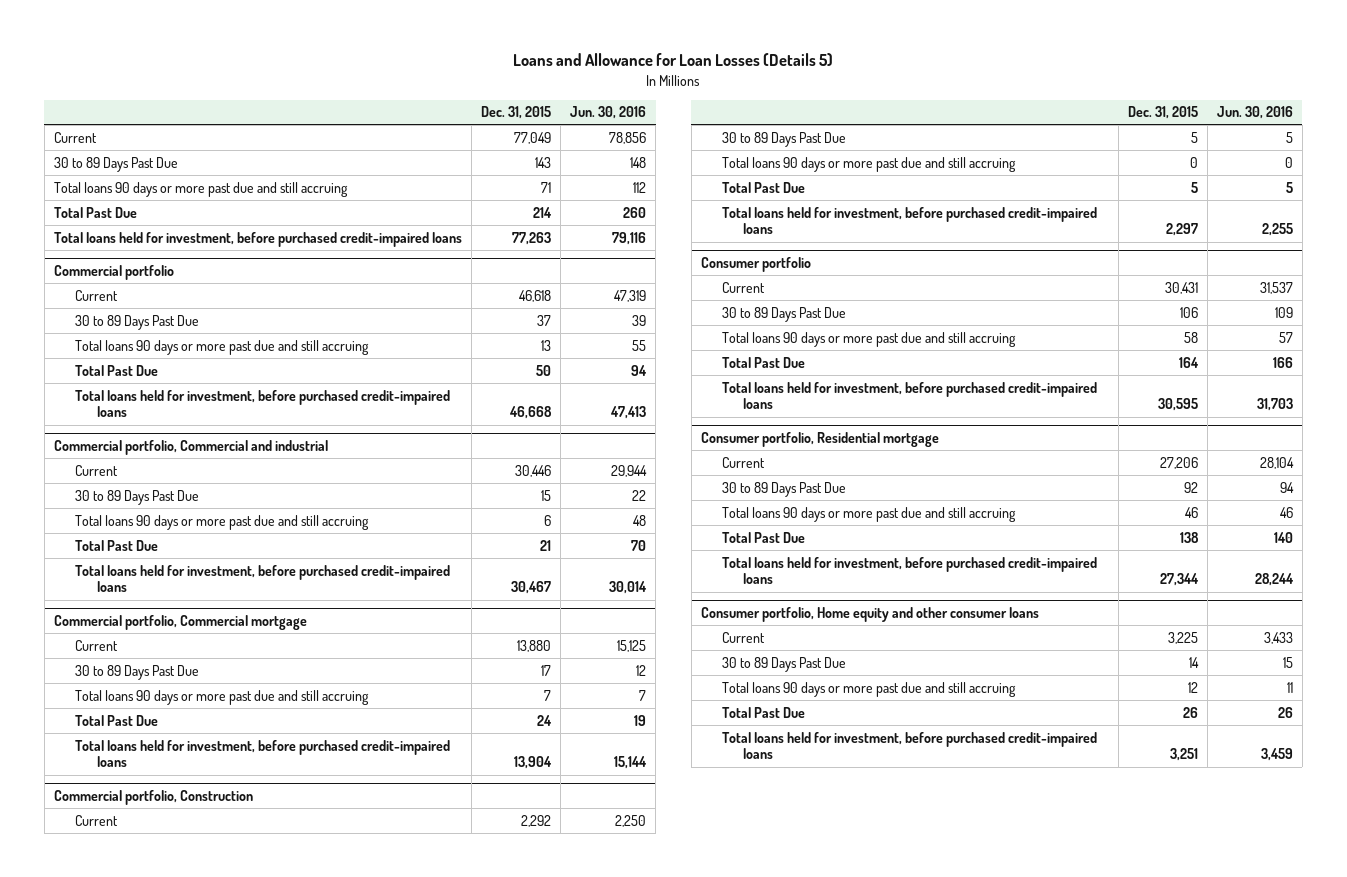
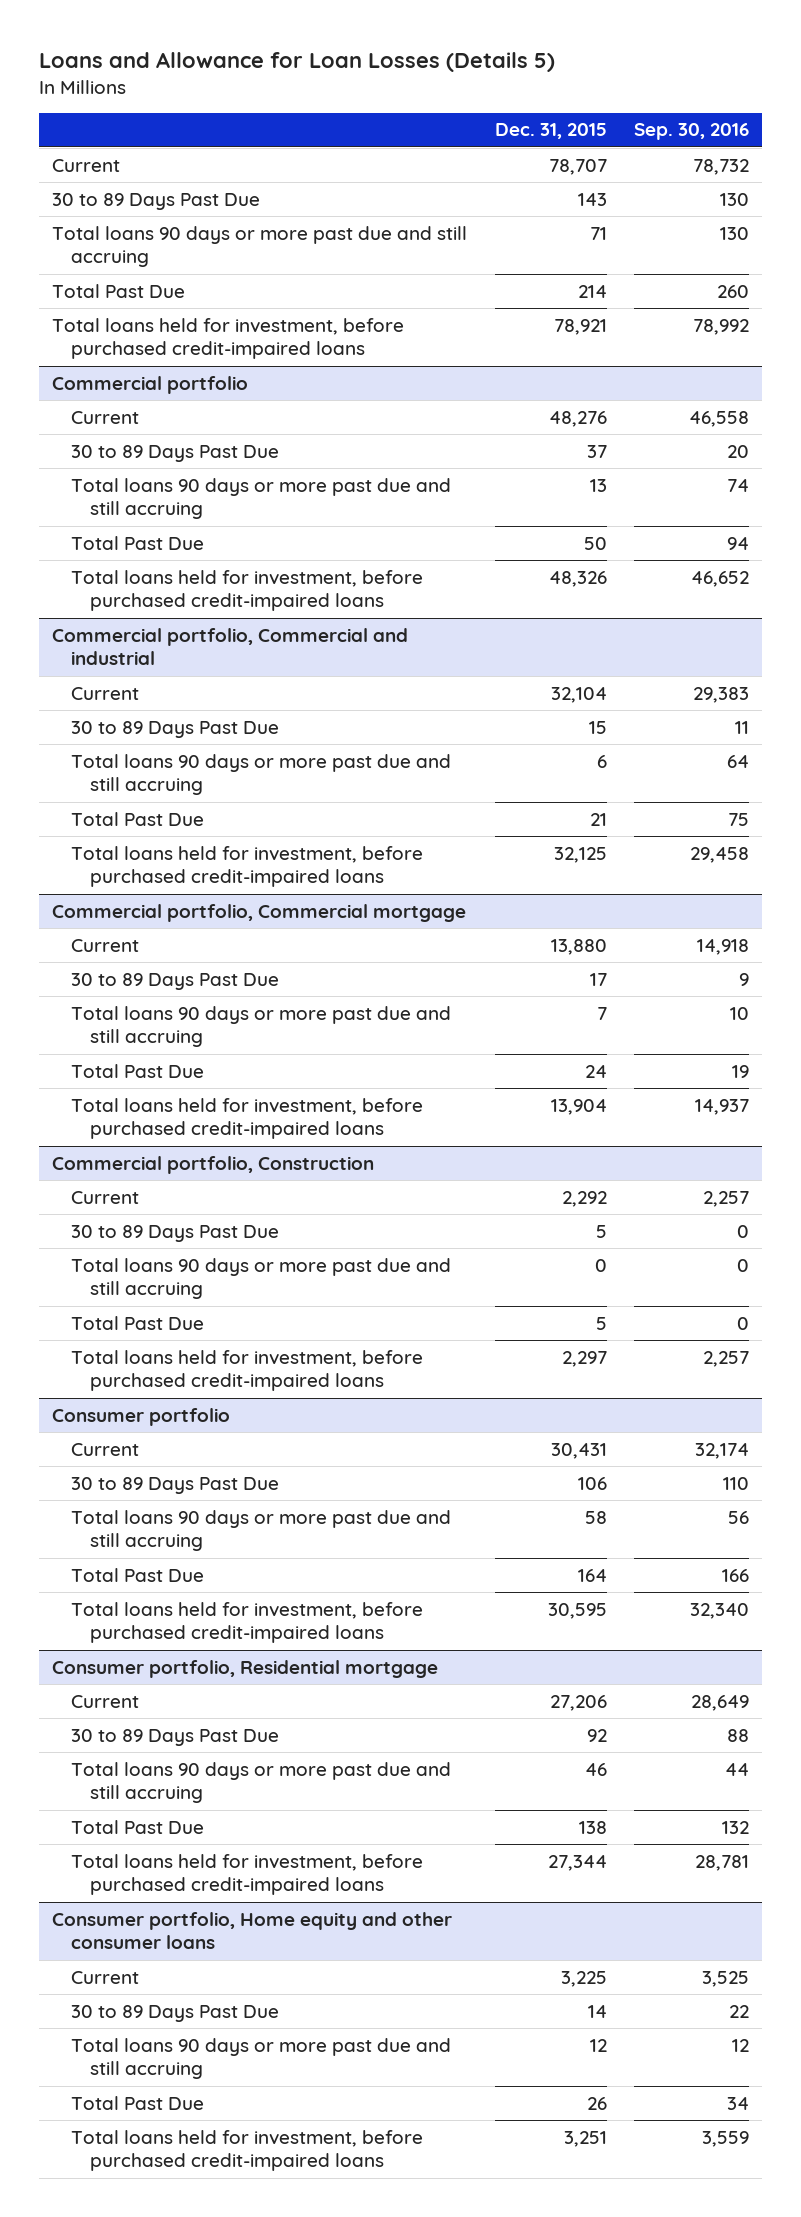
- | Dec. 31, 2015 | Jun. 30, 2016
+ | Dec. 31, 2015 | Sep. 30, 2016
- Current | 77,049 | 78,856
+ Current | 78,707 | 78,732
- Total loans held for investment, before purchased credit-impaired loans | 77,263 | 79,116
+ Total loans held for investment, before purchased credit-impaired loans | 78,921 | 78,992
@ Commercial portfolio
- Current | 46,618 | 47,319
+ Current | 48,276 | 46,558
- Total loans held for investment, before purchased credit-impaired loans | 46,668 | 47,413
+ Total loans held for investment, before purchased credit-impaired loans | 48,326 | 46,652
@ Commercial portfolio, Commercial and industrial
- Current | 30,446 | 29,944
+ Current | 32,104 | 29,383
- Total loans held for investment, before purchased credit-impaired loans | 30,467 | 30,014
+ Total loans held for investment, before purchased credit-impaired loans | 32,125 | 29,458

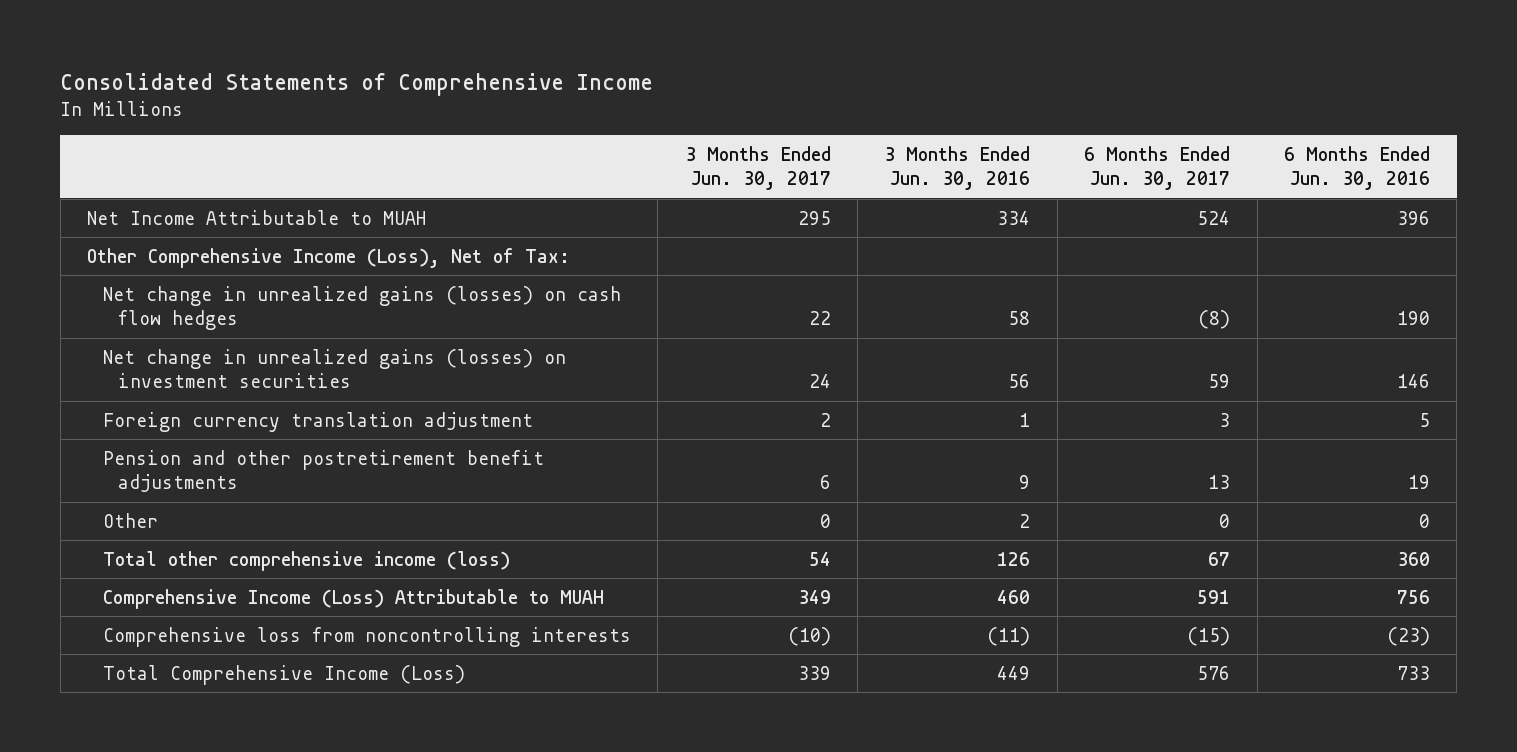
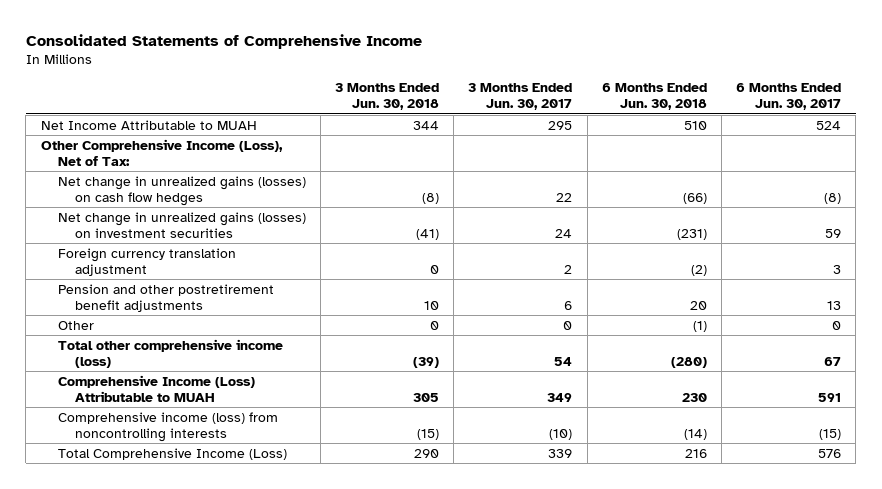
- | 3 Months Ended Jun. 30, 2017 | 3 Months Ended Jun. 30, 2016 | 6 Months Ended Jun. 30, 2017 | 6 Months Ended Jun. 30, 2016
+ | 3 Months Ended Jun. 30, 2018 | 3 Months Ended Jun. 30, 2017 | 6 Months Ended Jun. 30, 2018 | 6 Months Ended Jun. 30, 2017
- Comprehensive loss from noncontrolling interests | (10) | (11) | (15) | (23)
+ Comprehensive income (loss) from noncontrolling interests | (15) | (10) | (14) | (15)

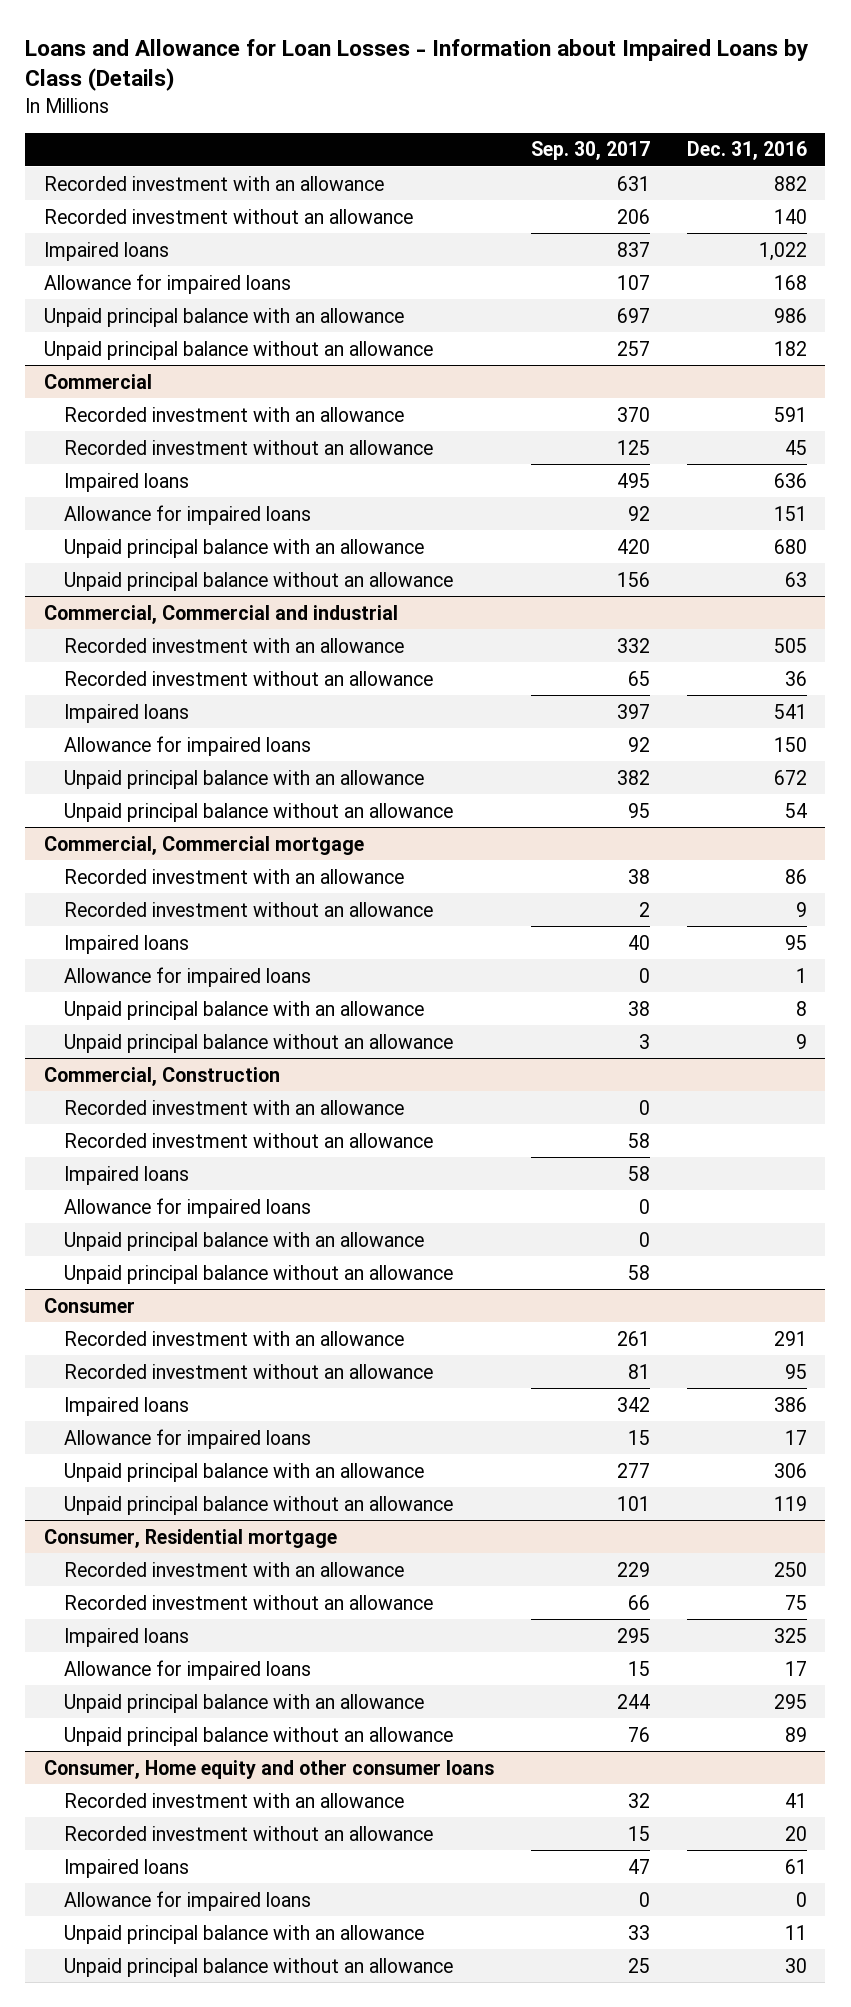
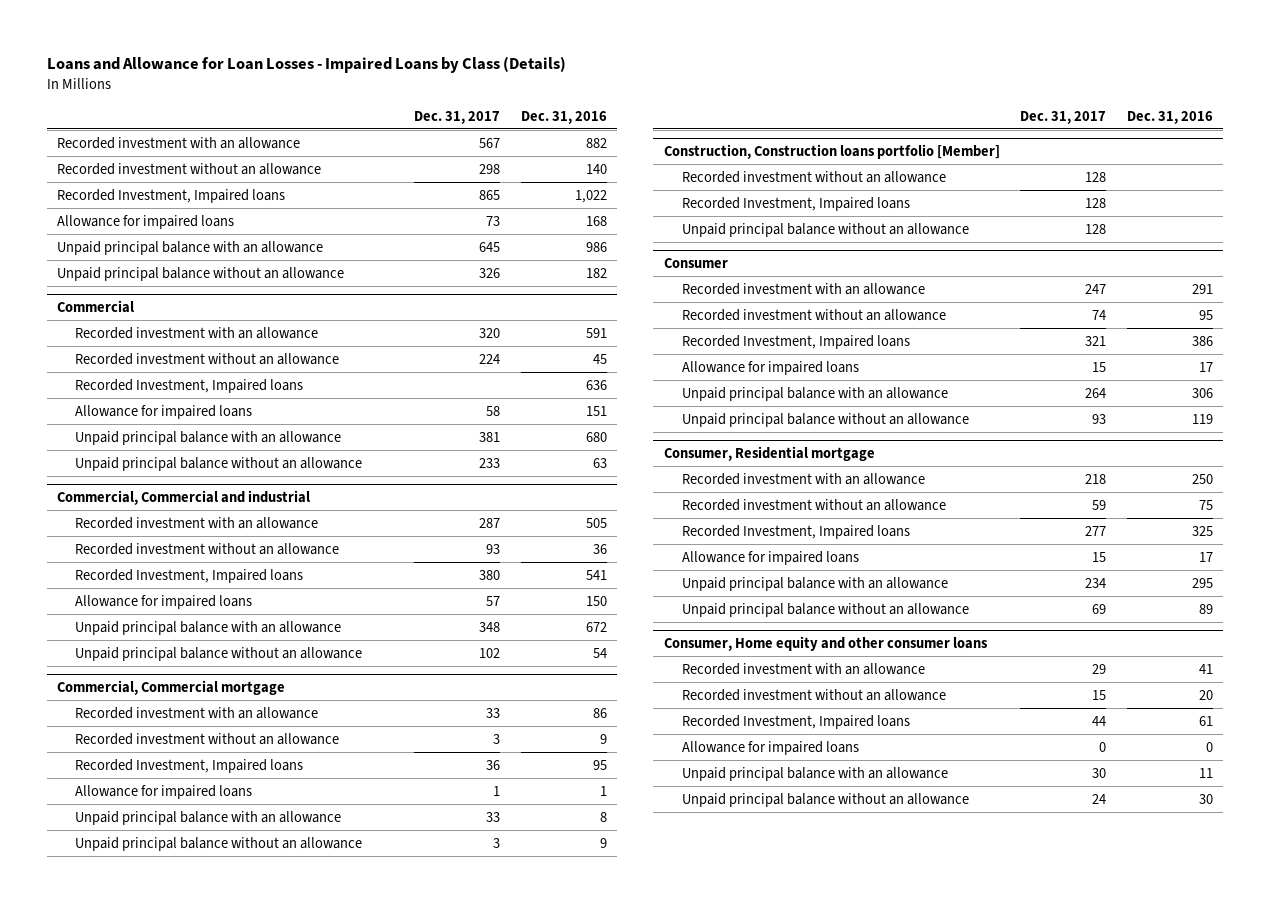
- Loans and Allowance for Loan Losses - Information about Impaired Loans by Class (Details)
+ Loans and Allowance for Loan Losses - Impaired Loans by Class (Details)
- | Sep. 30, 2017 | Dec. 31, 2016
+ | Dec. 31, 2017 | Dec. 31, 2016
- Impaired loans | 837 | 1,022
+ Recorded Investment, Impaired loans | 865 | 1,022
@ Commercial
- Impaired loans | 495 | 636
+ Recorded Investment, Impaired loans | | 636
@ Commercial, Commercial and industrial
- Impaired loans | 397 | 541
+ Recorded Investment, Impaired loans | 380 | 541
@ Commercial, Commercial mortgage
- Impaired loans | 40 | 95
+ Recorded Investment, Impaired loans | 36 | 95
- Commercial, Construction
- Recorded investment with an allowance | 0 |
+ Construction, Construction loans portfolio [Member]
- Impaired loans | 58 |
- Allowance for impaired loans | 0 |
- Unpaid principal balance with an allowance | 0 |
+ Recorded Investment, Impaired loans | 128 |
@ Consumer
- Impaired loans | 342 | 386
+ Recorded Investment, Impaired loans | 321 | 386
@ Consumer, Residential mortgage
- Impaired loans | 295 | 325
+ Recorded Investment, Impaired loans | 277 | 325
@ Consumer, Home equity and other consumer loans
- Impaired loans | 47 | 61
+ Recorded Investment, Impaired loans | 44 | 61

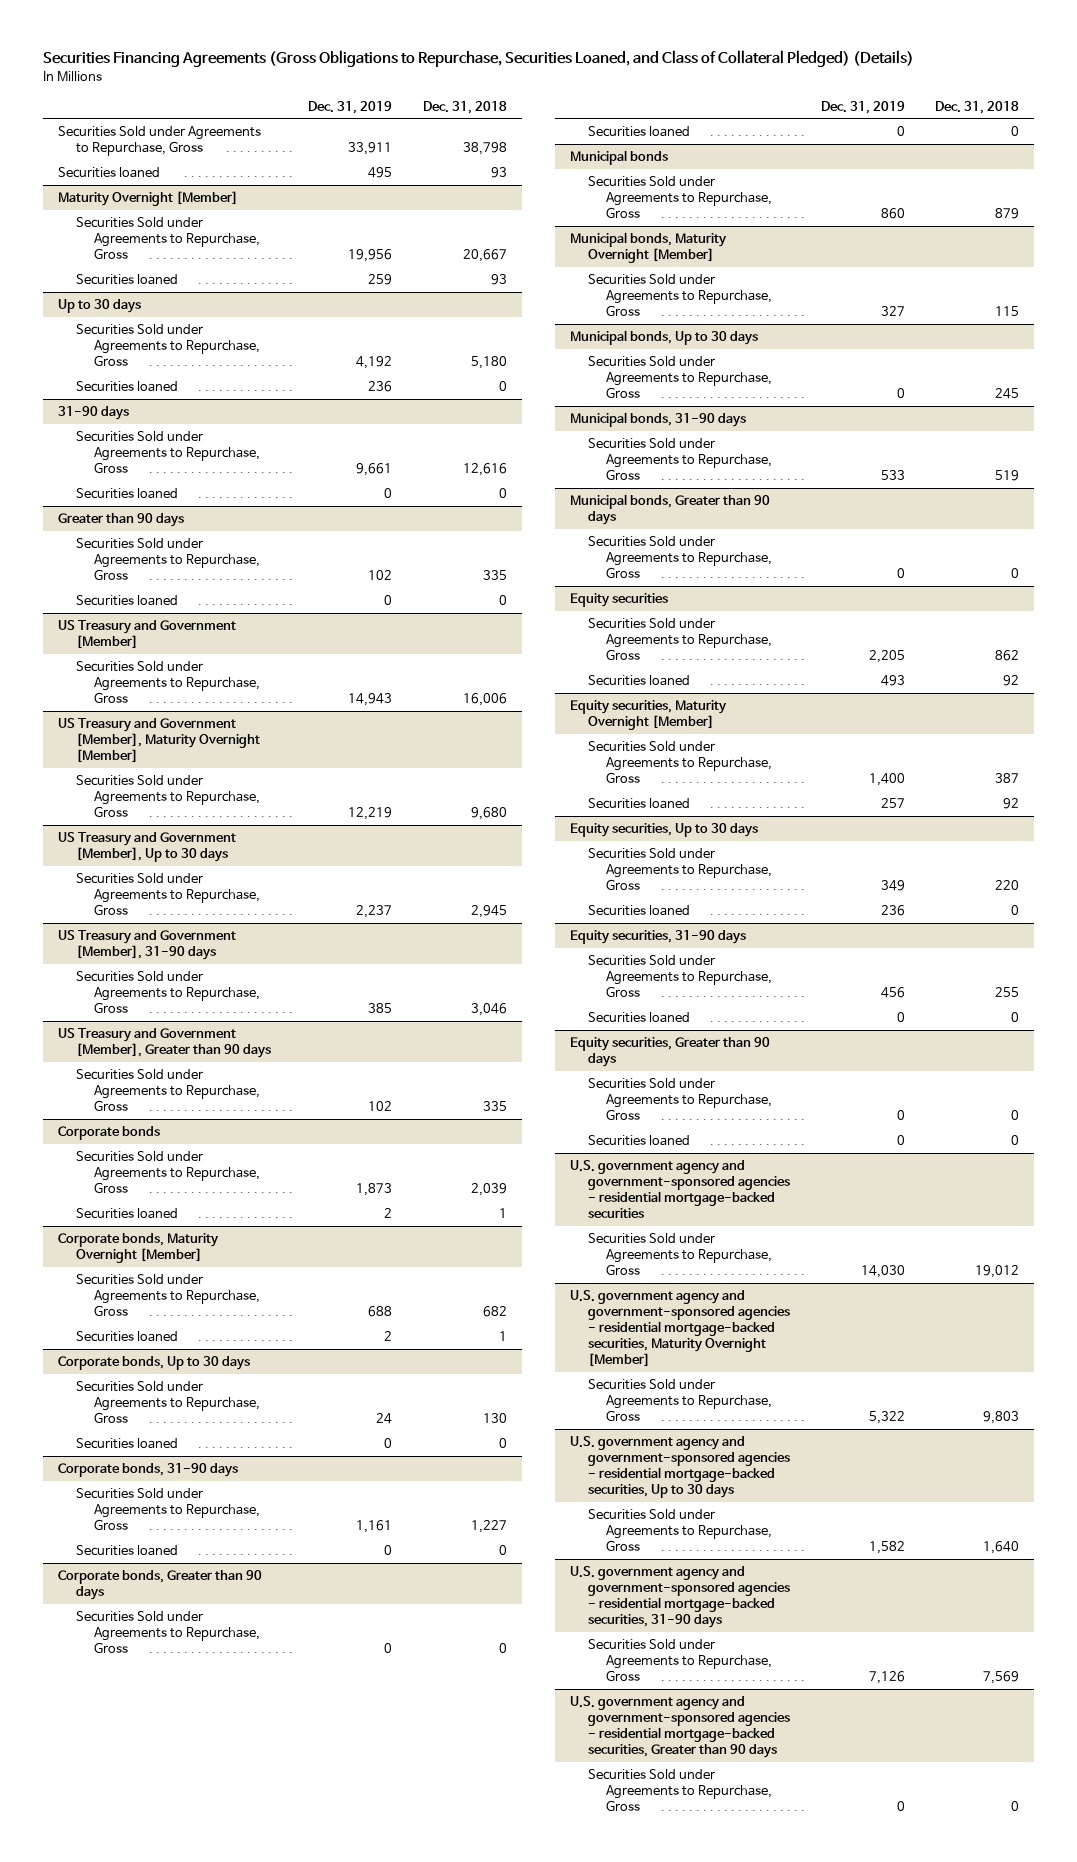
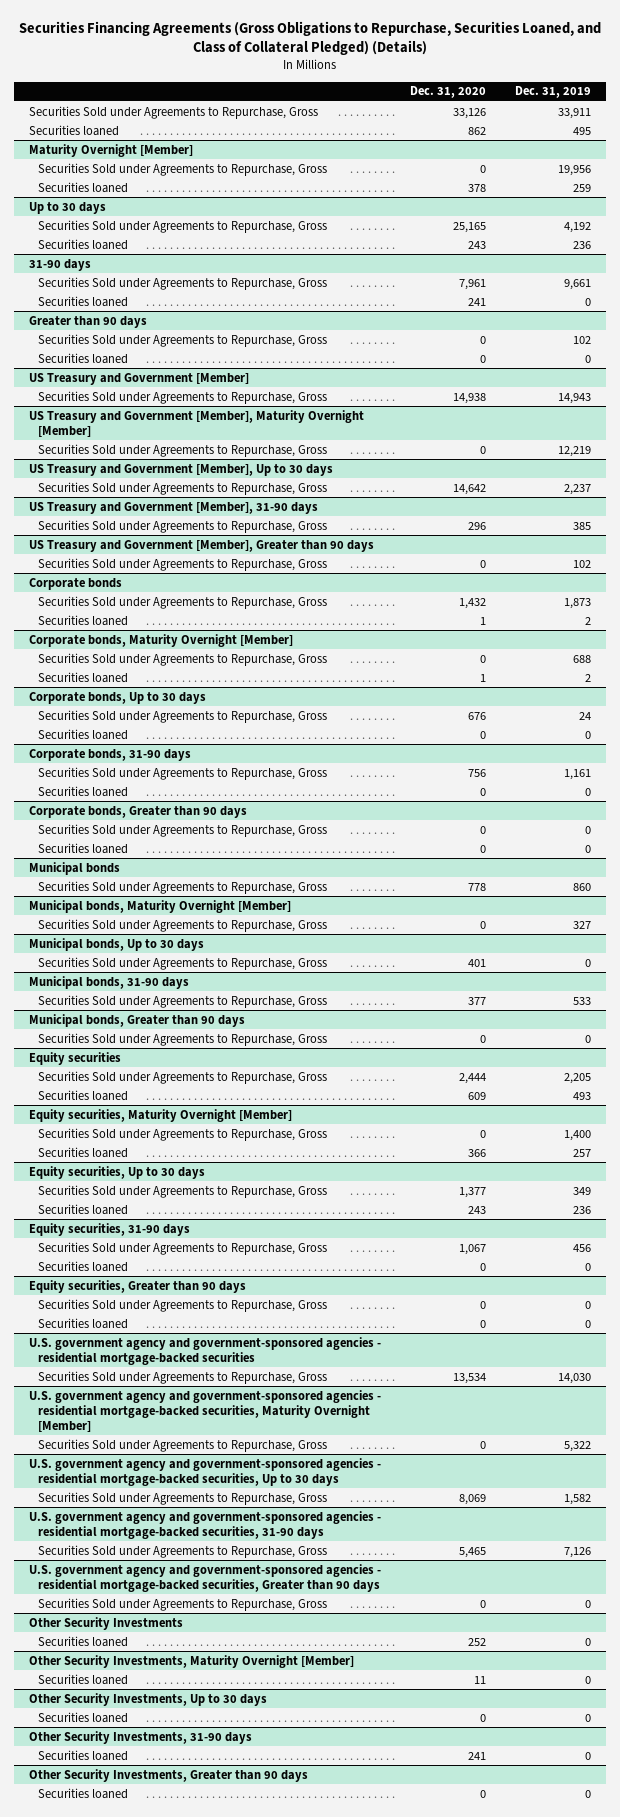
- | Dec. 31, 2019 | Dec. 31, 2018
+ | Dec. 31, 2020 | Dec. 31, 2019
+ Other Security Investments
+ Securities loaned | 252 | 0
+ Other Security Investments, Maturity Overnight [Member]
+ Securities loaned | 11 | 0
+ Other Security Investments, Up to 30 days
+ Securities loaned | 0 | 0
+ Other Security Investments, 31-90 days
+ Securities loaned | 241 | 0
+ Other Security Investments, Greater than 90 days
+ Securities loaned | 0 | 0

